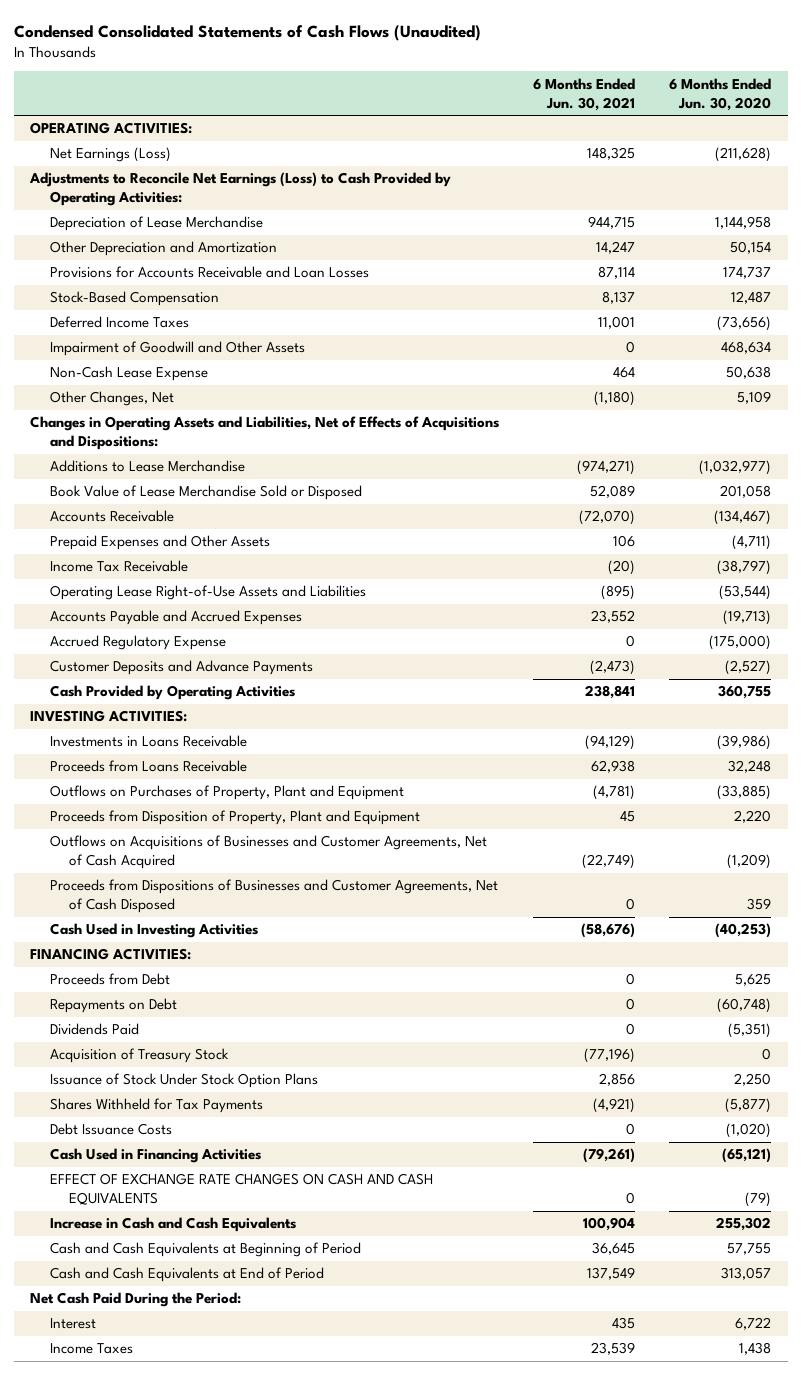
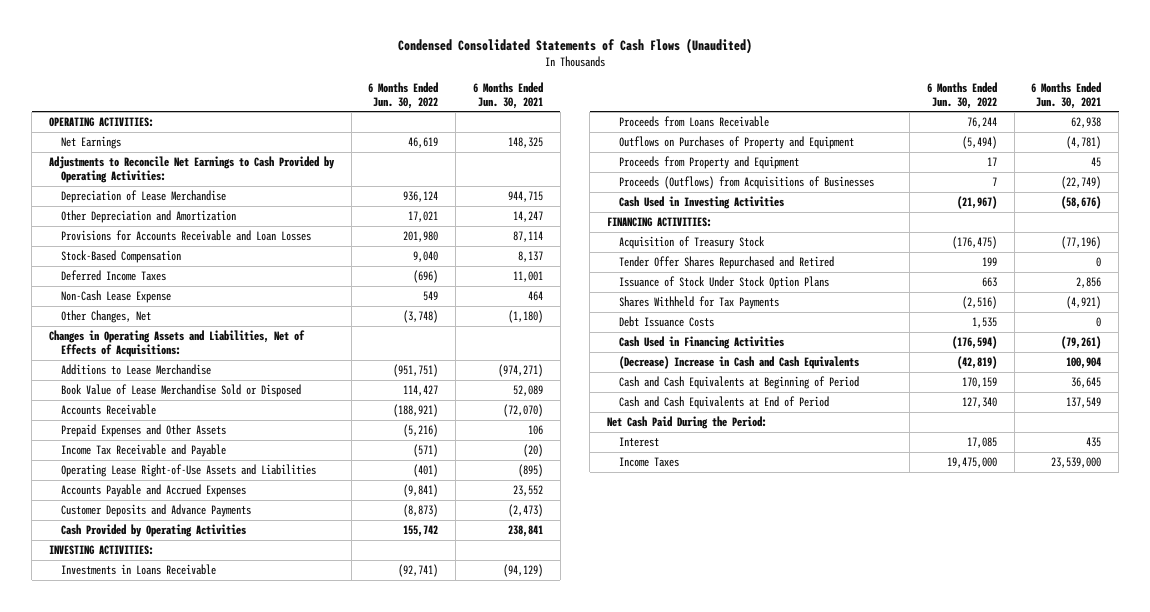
- | 6 Months Ended Jun. 30, 2021 | 6 Months Ended Jun. 30, 2020
+ | 6 Months Ended Jun. 30, 2022 | 6 Months Ended Jun. 30, 2021
- Net Earnings (Loss) | 148,325 | (211,628)
- Adjustments to Reconcile Net Earnings (Loss) to Cash Provided by Operating Activities:
+ Net Earnings | 46,619 | 148,325
+ Adjustments to Reconcile Net Earnings to Cash Provided by Operating Activities:
- Impairment of Goodwill and Other Assets | 0 | 468,634
- Changes in Operating Assets and Liabilities, Net of Effects of Acquisitions and Dispositions:
+ Changes in Operating Assets and Liabilities, Net of Effects of Acquisitions:
- Income Tax Receivable | (20) | (38,797)
+ Income Tax Receivable and Payable | (571) | (20)
- Accrued Regulatory Expense | 0 | (175,000)
- Outflows on Purchases of Property, Plant and Equipment | (4,781) | (33,885)
- Proceeds from Disposition of Property, Plant and Equipment | 45 | 2,220
- Outflows on Acquisitions of Businesses and Customer Agreements, Net of Cash Acquired | (22,749) | (1,209)
- Proceeds from Dispositions of Businesses and Customer Agreements, Net of Cash Disposed | 0 | 359
+ Outflows on Purchases of Property and Equipment | (5,494) | (4,781)
+ Proceeds from Property and Equipment | 17 | 45
+ Proceeds (Outflows) from Acquisitions of Businesses | 7 | (22,749)
- Proceeds from Debt | 0 | 5,625
- Repayments on Debt | 0 | (60,748)
- Dividends Paid | 0 | (5,351)
+ Tender Offer Shares Repurchased and Retired | 199 | 0
- EFFECT OF EXCHANGE RATE CHANGES ON CASH AND CASH EQUIVALENTS | 0 | (79)
- Increase in Cash and Cash Equivalents | 100,904 | 255,302
+ (Decrease) Increase in Cash and Cash Equivalents | (42,819) | 100,904
- Income Taxes | 23,539 | 1,438
+ Income Taxes | 19,475,000 | 23,539,000

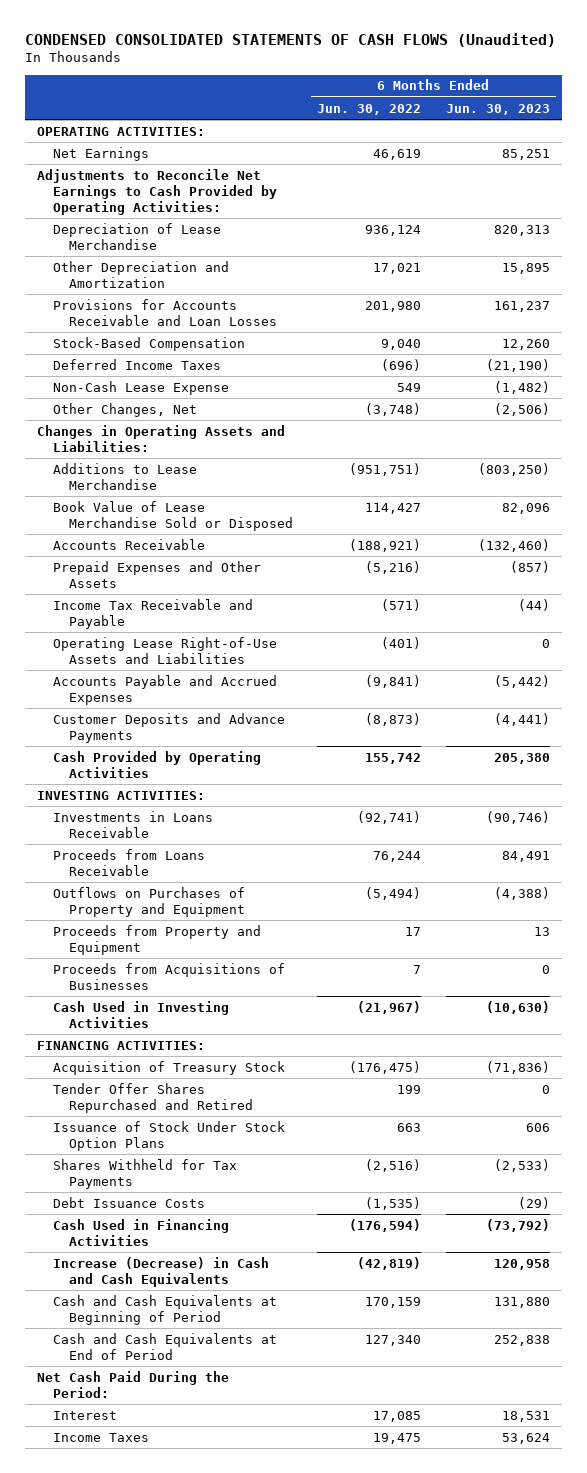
- Condensed Consolidated Statements of Cash Flows (Unaudited)
+ CONDENSED CONSOLIDATED STATEMENTS OF CASH FLOWS (Unaudited)
- | 6 Months Ended Jun. 30, 2022 | 6 Months Ended Jun. 30, 2021
+ | 6 Months Ended Jun. 30, 2022 | 6 Months Ended Jun. 30, 2023
- Changes in Operating Assets and Liabilities, Net of Effects of Acquisitions:
+ Changes in Operating Assets and Liabilities:
- Proceeds (Outflows) from Acquisitions of Businesses | 7 | (22,749)
+ Proceeds from Acquisitions of Businesses | 7 | 0
- Debt Issuance Costs | 1,535 | 0
+ Debt Issuance Costs | (1,535) | (29)
- (Decrease) Increase in Cash and Cash Equivalents | (42,819) | 100,904
+ Increase (Decrease) in Cash and Cash Equivalents | (42,819) | 120,958
- Income Taxes | 19,475,000 | 23,539,000
+ Income Taxes | 19,475 | 53,624

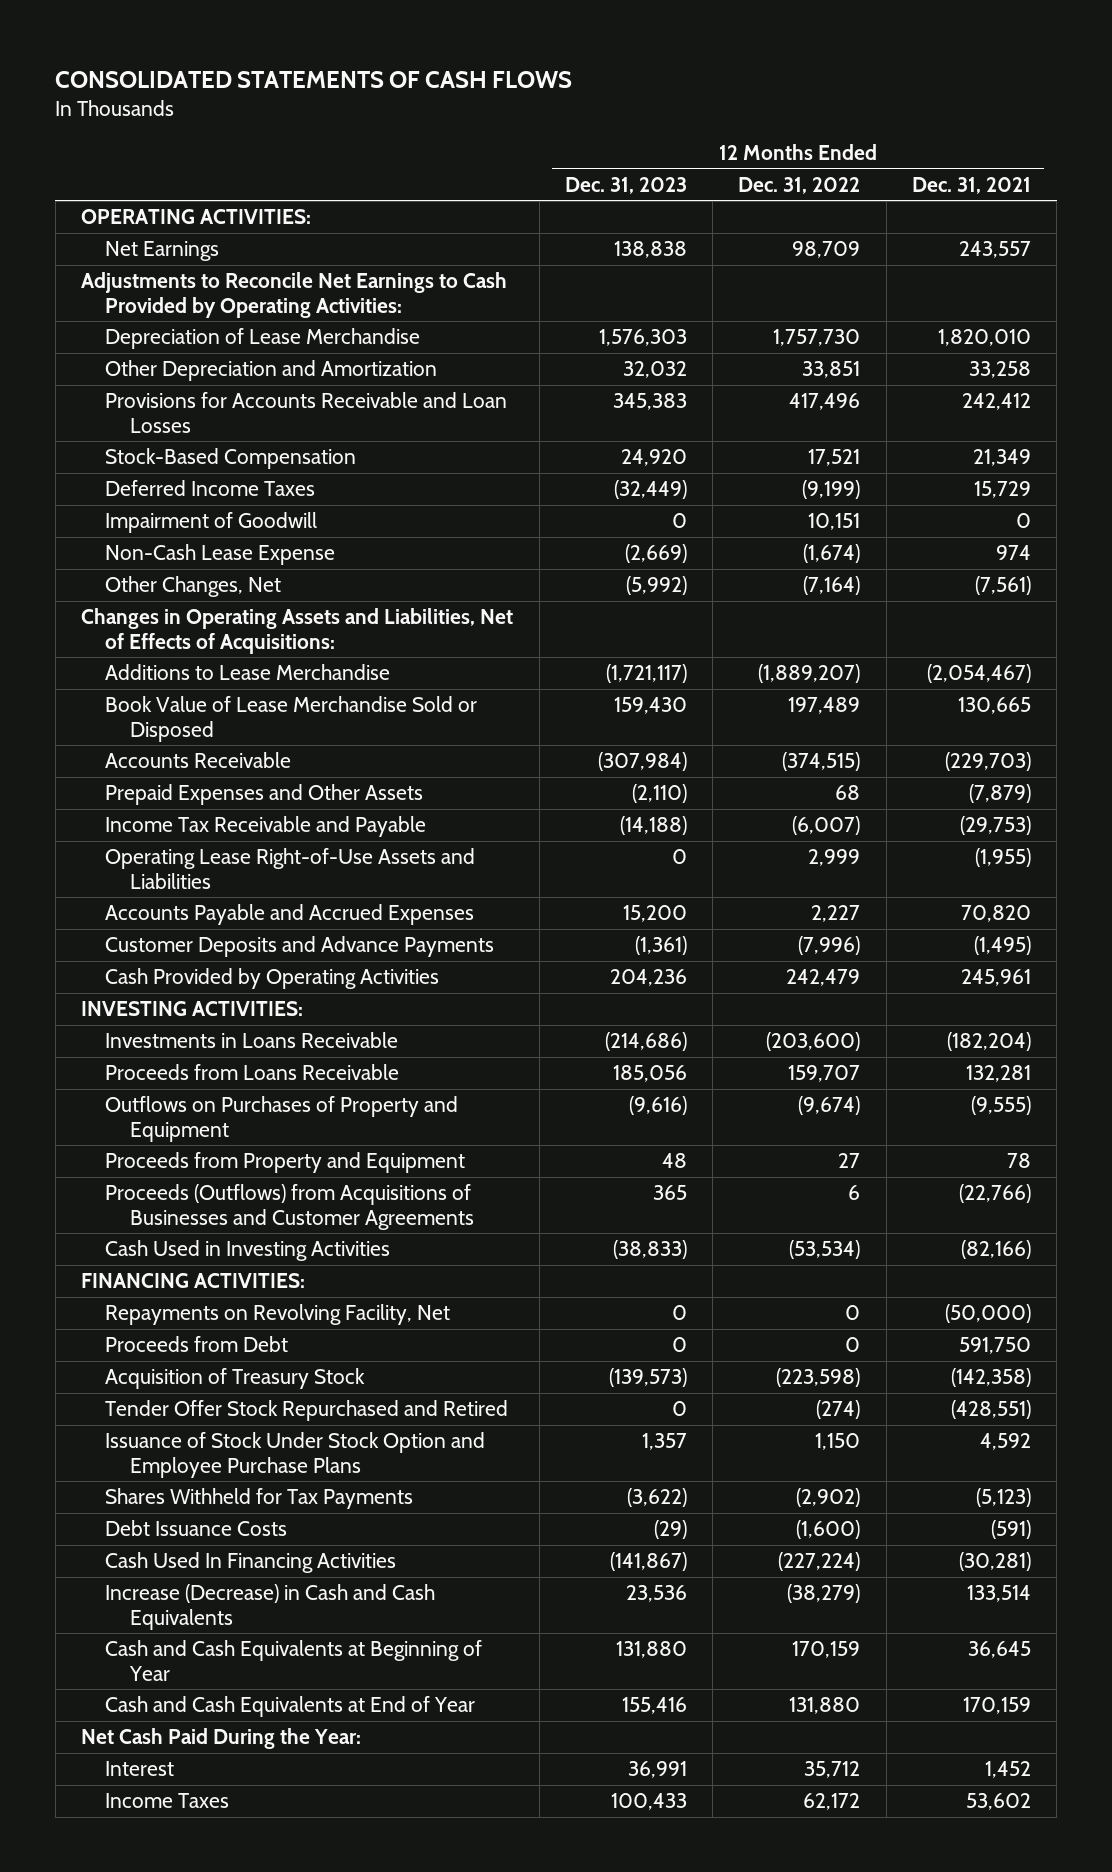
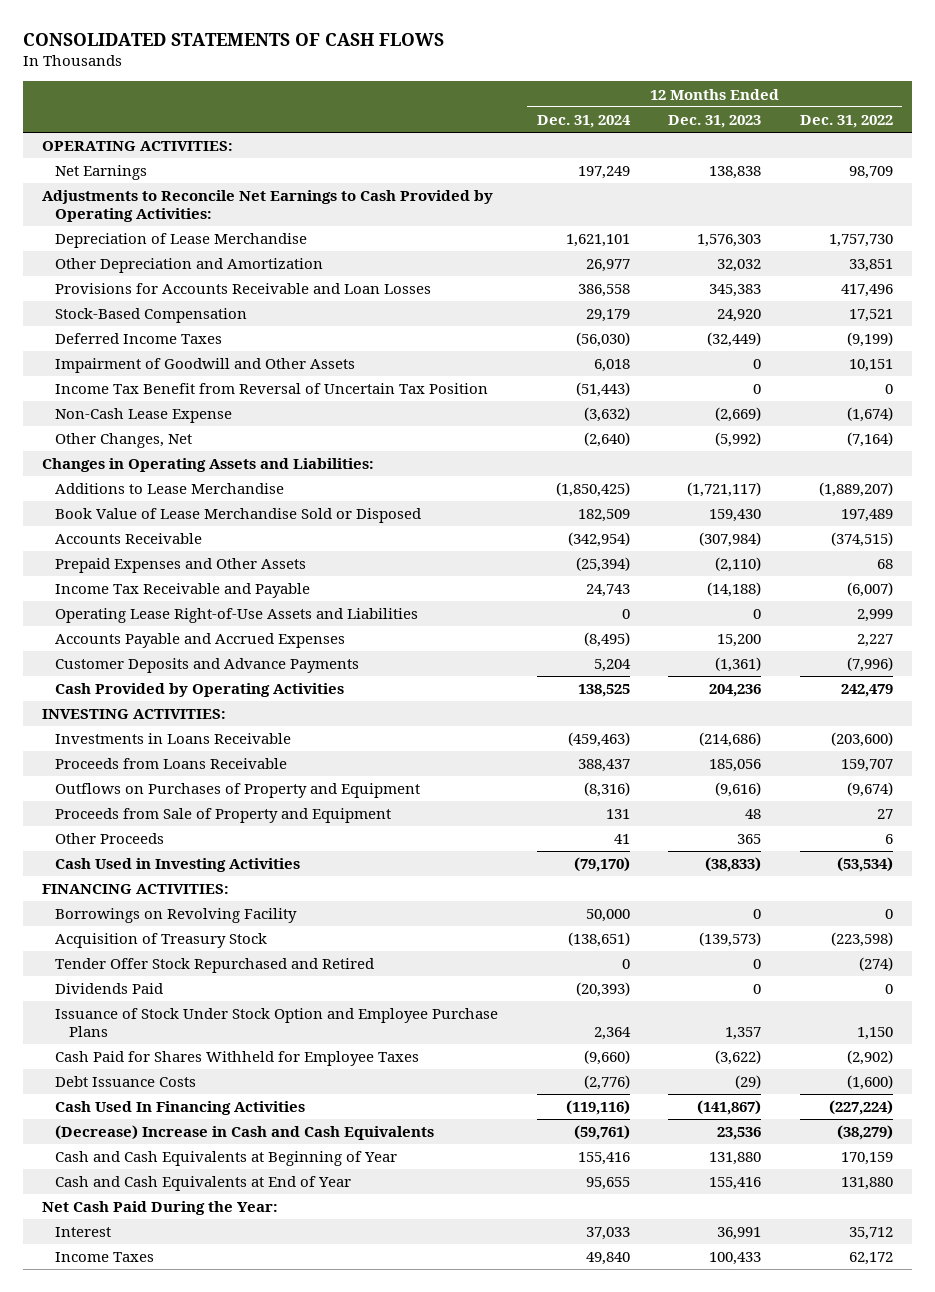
- | 12 Months Ended Dec. 31, 2023 | 12 Months Ended Dec. 31, 2022 | 12 Months Ended Dec. 31, 2021
+ | 12 Months Ended Dec. 31, 2024 | 12 Months Ended Dec. 31, 2023 | 12 Months Ended Dec. 31, 2022
- Impairment of Goodwill | 0 | 10,151 | 0
+ Impairment of Goodwill and Other Assets | 6,018 | 0 | 10,151
+ Income Tax Benefit from Reversal of Uncertain Tax Position | (51,443) | 0 | 0
- Changes in Operating Assets and Liabilities, Net of Effects of Acquisitions:
+ Changes in Operating Assets and Liabilities:
- Proceeds from Property and Equipment | 48 | 27 | 78
- Proceeds (Outflows) from Acquisitions of Businesses and Customer Agreements | 365 | 6 | (22,766)
+ Proceeds from Sale of Property and Equipment | 131 | 48 | 27
+ Other Proceeds | 41 | 365 | 6
- Repayments on Revolving Facility, Net | 0 | 0 | (50,000)
- Proceeds from Debt | 0 | 0 | 591,750
+ Borrowings on Revolving Facility | 50,000 | 0 | 0
+ Dividends Paid | (20,393) | 0 | 0
- Shares Withheld for Tax Payments | (3,622) | (2,902) | (5,123)
+ Cash Paid for Shares Withheld for Employee Taxes | (9,660) | (3,622) | (2,902)
- Increase (Decrease) in Cash and Cash Equivalents | 23,536 | (38,279) | 133,514
+ (Decrease) Increase in Cash and Cash Equivalents | (59,761) | 23,536 | (38,279)

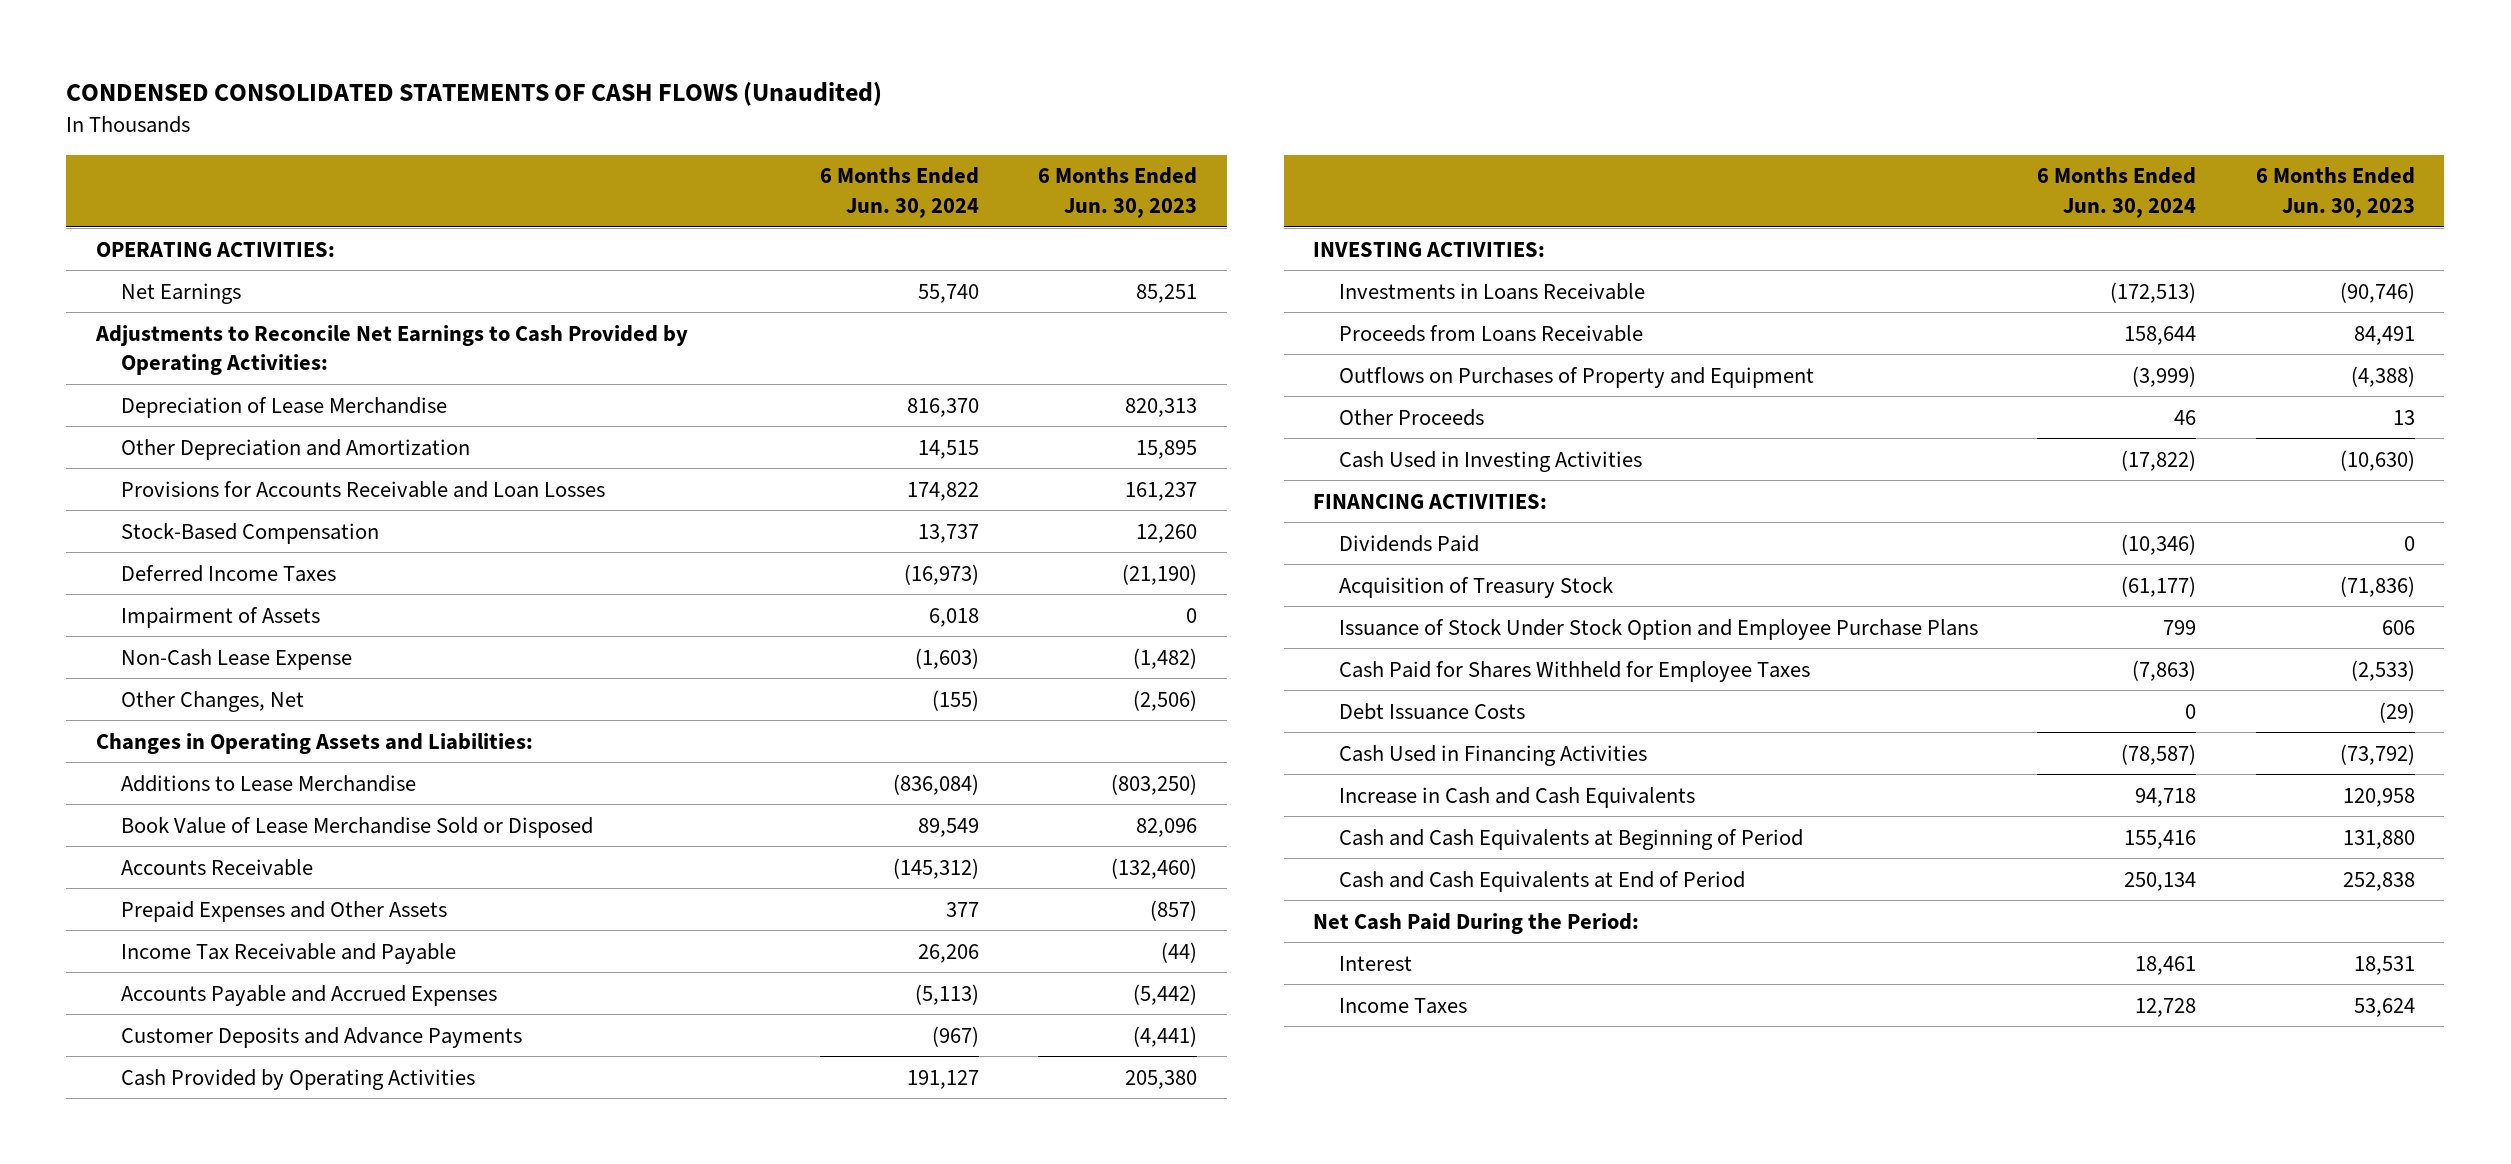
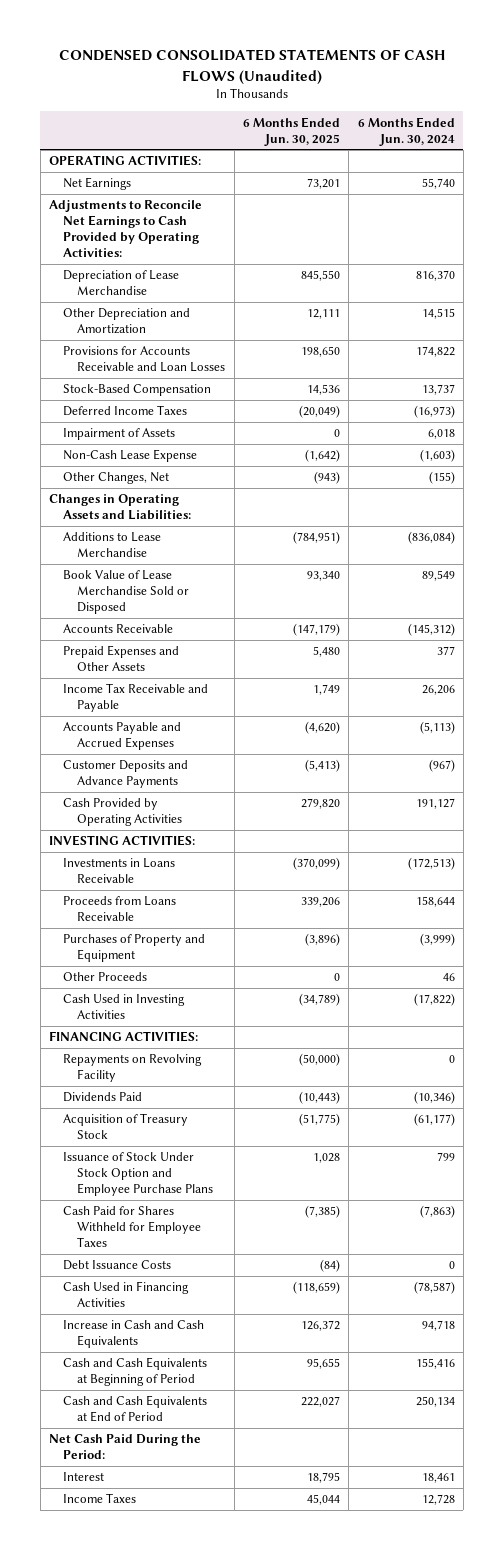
- | 6 Months Ended Jun. 30, 2024 | 6 Months Ended Jun. 30, 2023
+ | 6 Months Ended Jun. 30, 2025 | 6 Months Ended Jun. 30, 2024
- Outflows on Purchases of Property and Equipment | (3,999) | (4,388)
+ Purchases of Property and Equipment | (3,896) | (3,999)
+ Repayments on Revolving Facility | (50,000) | 0

